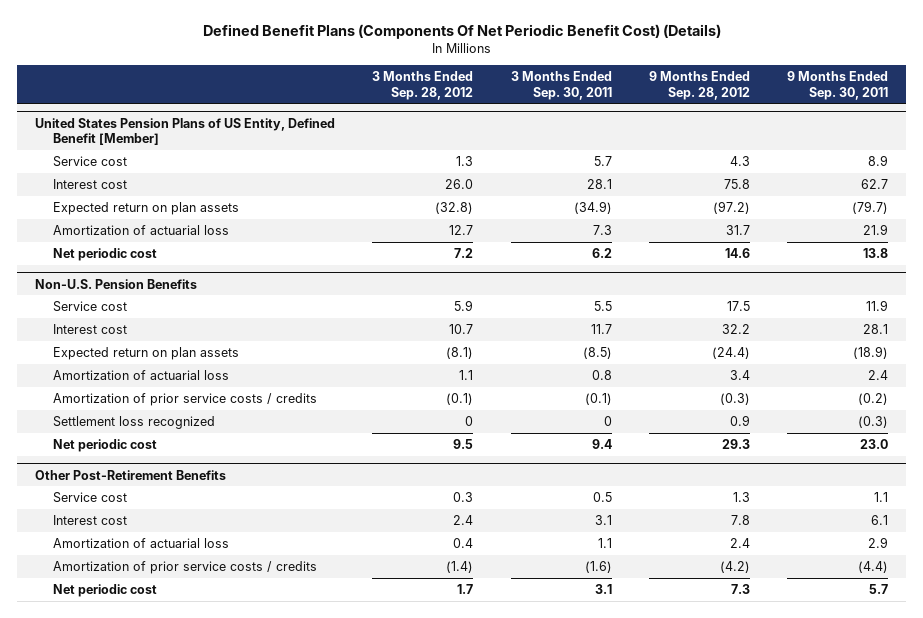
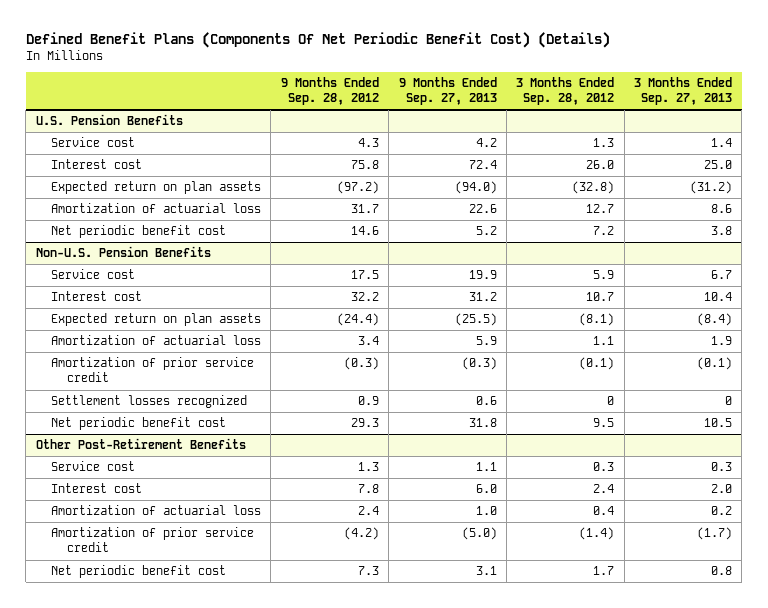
- | 3 Months Ended Sep. 28, 2012 | 3 Months Ended Sep. 30, 2011 | 9 Months Ended Sep. 28, 2012 | 9 Months Ended Sep. 30, 2011
+ | 9 Months Ended Sep. 28, 2012 | 9 Months Ended Sep. 27, 2013 | 3 Months Ended Sep. 28, 2012 | 3 Months Ended Sep. 27, 2013
- United States Pension Plans of US Entity, Defined Benefit [Member]
+ U.S. Pension Benefits
- Net periodic cost | 7.2 | 6.2 | 14.6 | 13.8
+ Net periodic benefit cost | 14.6 | 5.2 | 7.2 | 3.8
@ Non-U.S. Pension Benefits
- Amortization of prior service costs / credits | (0.1) | (0.1) | (0.3) | (0.2)
- Settlement loss recognized | 0 | 0 | 0.9 | (0.3)
- Net periodic cost | 9.5 | 9.4 | 29.3 | 23.0
+ Amortization of prior service credit | (0.3) | (0.3) | (0.1) | (0.1)
+ Settlement losses recognized | 0.9 | 0.6 | 0 | 0
+ Net periodic benefit cost | 29.3 | 31.8 | 9.5 | 10.5
@ Other Post-Retirement Benefits
- Amortization of prior service costs / credits | (1.4) | (1.6) | (4.2) | (4.4)
- Net periodic cost | 1.7 | 3.1 | 7.3 | 5.7
+ Amortization of prior service credit | (4.2) | (5.0) | (1.4) | (1.7)
+ Net periodic benefit cost | 7.3 | 3.1 | 1.7 | 0.8

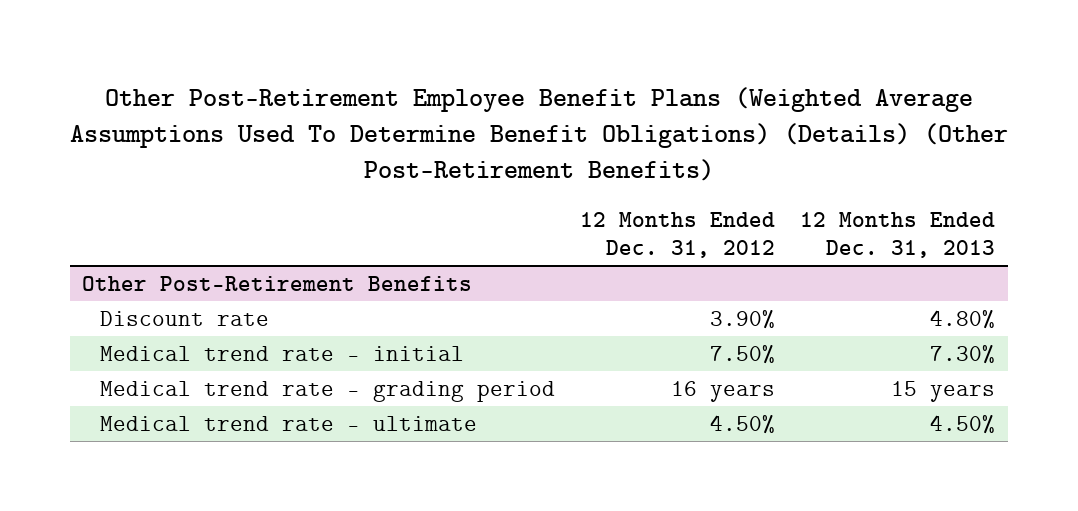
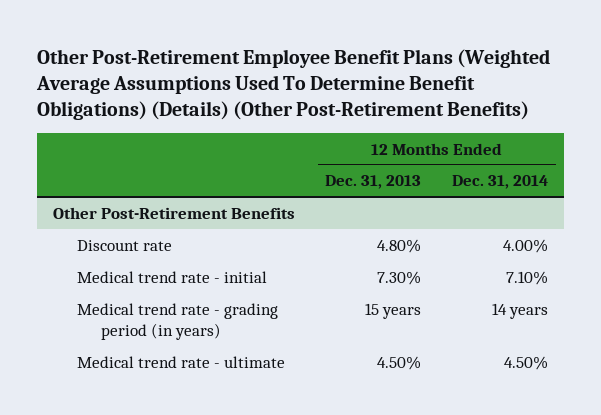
- | 12 Months Ended Dec. 31, 2012 | 12 Months Ended Dec. 31, 2013
+ | 12 Months Ended Dec. 31, 2013 | 12 Months Ended Dec. 31, 2014
@ Other Post-Retirement Benefits
- Medical trend rate - grading period | 16 years | 15 years
+ Medical trend rate - grading period (in years) | 15 years | 14 years

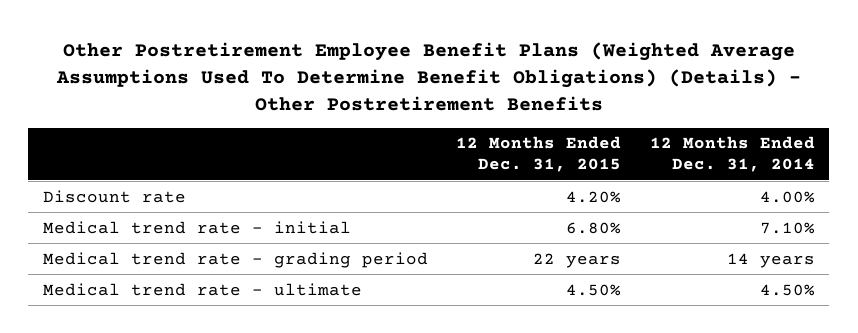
- Other Post-Retirement Employee Benefit Plans (Weighted Average Assumptions Used To Determine Benefit Obligations) (Details) (Other Post-Retirement Benefits)
+ Other Postretirement Employee Benefit Plans (Weighted Average Assumptions Used To Determine Benefit Obligations) (Details) - Other Postretirement Benefits
- | 12 Months Ended Dec. 31, 2013 | 12 Months Ended Dec. 31, 2014
+ | 12 Months Ended Dec. 31, 2015 | 12 Months Ended Dec. 31, 2014
- Other Post-Retirement Benefits
- Medical trend rate - grading period (in years) | 15 years | 14 years
+ Medical trend rate - grading period | 22 years | 14 years

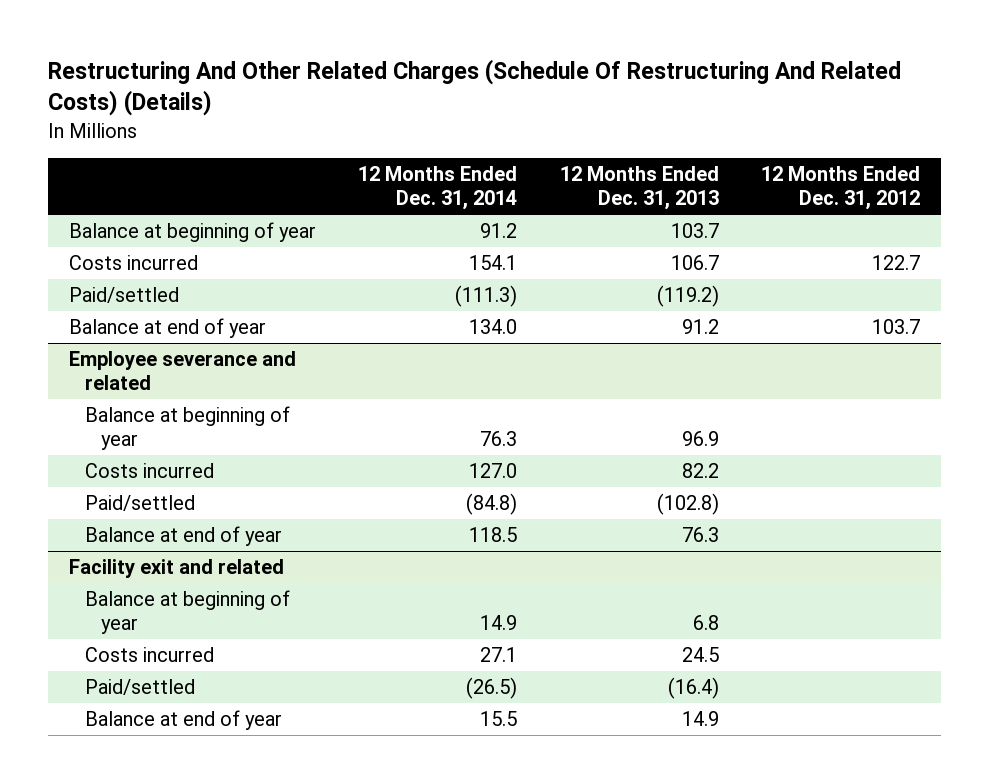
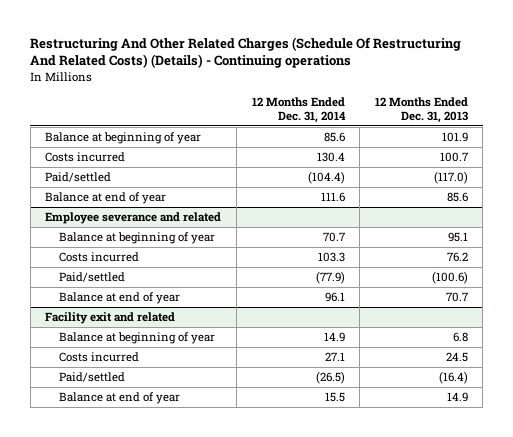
- Restructuring And Other Related Charges (Schedule Of Restructuring And Related Costs) (Details)
+ Restructuring And Other Related Charges (Schedule Of Restructuring And Related Costs) (Details) - Continuing operations
- | 12 Months Ended Dec. 31, 2014 | 12 Months Ended Dec. 31, 2013 | 12 Months Ended Dec. 31, 2012
+ | 12 Months Ended Dec. 31, 2014 | 12 Months Ended Dec. 31, 2013
- Balance at beginning of year | 91.2 | 103.7 |
- Costs incurred | 154.1 | 106.7 | 122.7
- Paid/settled | (111.3) | (119.2) |
- Balance at end of year | 134.0 | 91.2 | 103.7
+ Balance at beginning of year | 85.6 | 101.9
+ Costs incurred | 130.4 | 100.7
+ Paid/settled | (104.4) | (117.0)
+ Balance at end of year | 111.6 | 85.6
@ Employee severance and related
- Balance at beginning of year | 76.3 | 96.9 |
- Costs incurred | 127.0 | 82.2 |
- Paid/settled | (84.8) | (102.8) |
- Balance at end of year | 118.5 | 76.3 |
+ Balance at beginning of year | 70.7 | 95.1
+ Costs incurred | 103.3 | 76.2
+ Paid/settled | (77.9) | (100.6)
+ Balance at end of year | 96.1 | 70.7

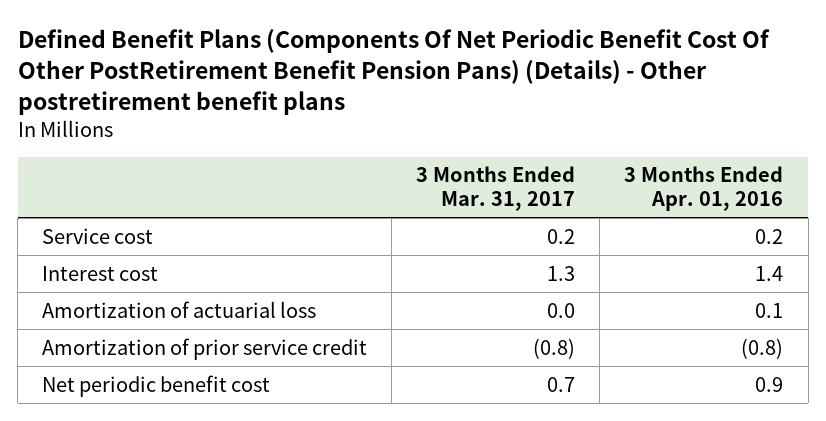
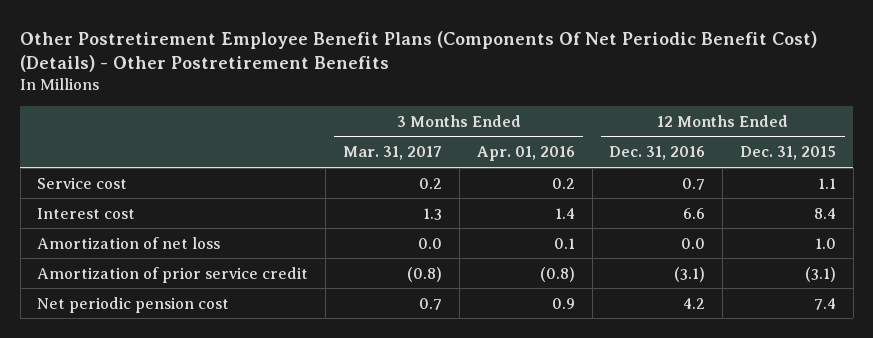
- Defined Benefit Plans (Components Of Net Periodic Benefit Cost Of Other PostRetirement Benefit Pension Pans) (Details) - Other postretirement benefit plans
+ Other Postretirement Employee Benefit Plans (Components Of Net Periodic Benefit Cost) (Details) - Other Postretirement Benefits
- | 3 Months Ended Mar. 31, 2017 | 3 Months Ended Apr. 01, 2016
+ | 3 Months Ended Mar. 31, 2017 | 3 Months Ended Apr. 01, 2016 | 12 Months Ended Dec. 31, 2016 | 12 Months Ended Dec. 31, 2015
- Amortization of actuarial loss | 0.0 | 0.1
+ Amortization of net loss | 0.0 | 0.1 | 0.0 | 1.0
- Net periodic benefit cost | 0.7 | 0.9
+ Net periodic pension cost | 0.7 | 0.9 | 4.2 | 7.4

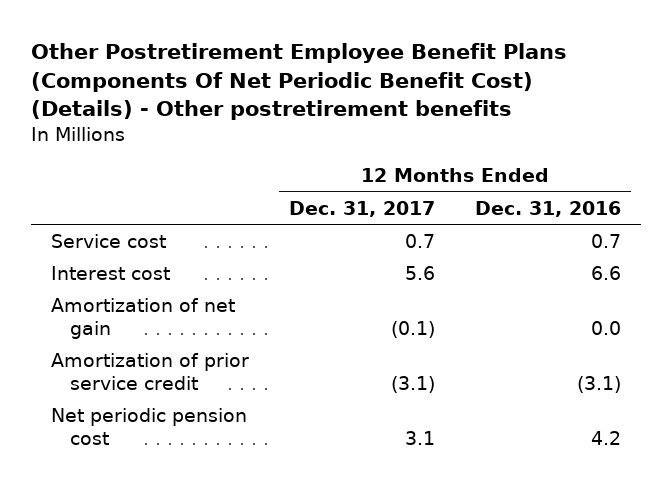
- Other Postretirement Employee Benefit Plans (Components Of Net Periodic Benefit Cost) (Details) - Other Postretirement Benefits
+ Other Postretirement Employee Benefit Plans (Components Of Net Periodic Benefit Cost) (Details) - Other postretirement benefits
- | 3 Months Ended Mar. 31, 2017 | 3 Months Ended Apr. 01, 2016 | 12 Months Ended Dec. 31, 2016 | 12 Months Ended Dec. 31, 2015
+ | 12 Months Ended Dec. 31, 2017 | 12 Months Ended Dec. 31, 2016
- Amortization of net loss | 0.0 | 0.1 | 0.0 | 1.0
+ Amortization of net gain | (0.1) | 0.0

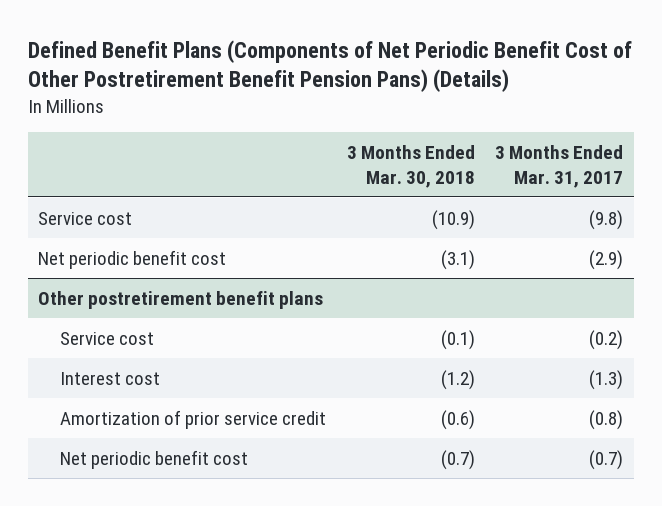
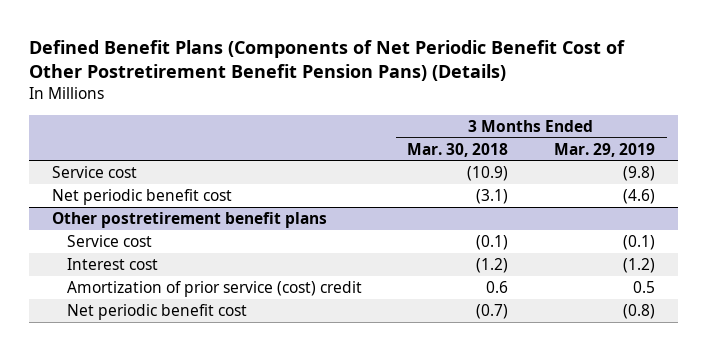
- | 3 Months Ended Mar. 30, 2018 | 3 Months Ended Mar. 31, 2017
+ | 3 Months Ended Mar. 30, 2018 | 3 Months Ended Mar. 29, 2019
@ Other postretirement benefit plans
- Amortization of prior service credit | (0.6) | (0.8)
+ Amortization of prior service (cost) credit | 0.6 | 0.5

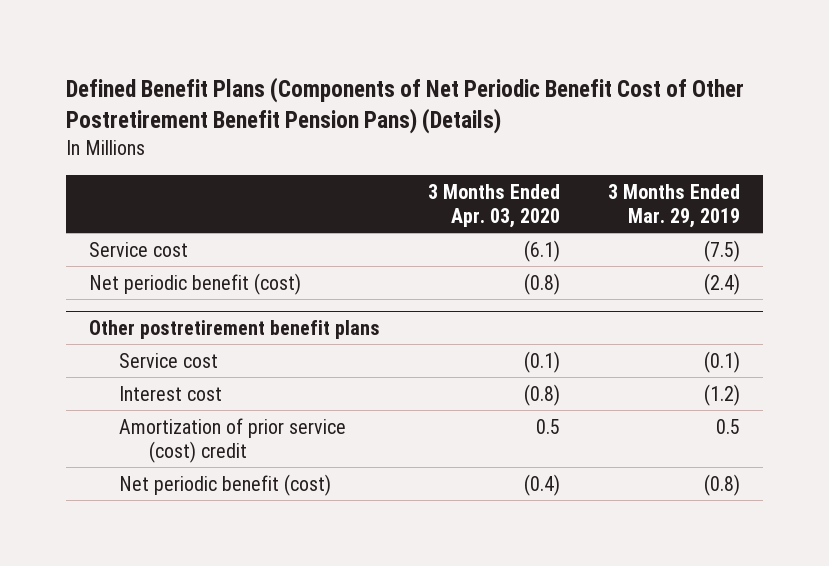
- | 3 Months Ended Mar. 30, 2018 | 3 Months Ended Mar. 29, 2019
+ | 3 Months Ended Apr. 03, 2020 | 3 Months Ended Mar. 29, 2019
- Service cost | (10.9) | (9.8)
- Net periodic benefit cost | (3.1) | (4.6)
+ Service cost | (6.1) | (7.5)
+ Net periodic benefit (cost) | (0.8) | (2.4)
@ Other postretirement benefit plans
- Net periodic benefit cost | (0.7) | (0.8)
+ Net periodic benefit (cost) | (0.4) | (0.8)

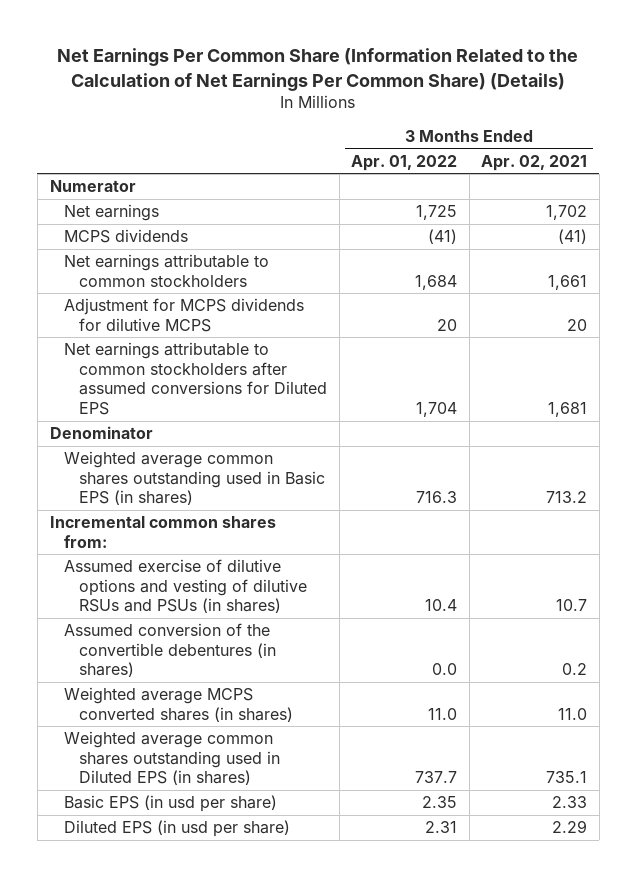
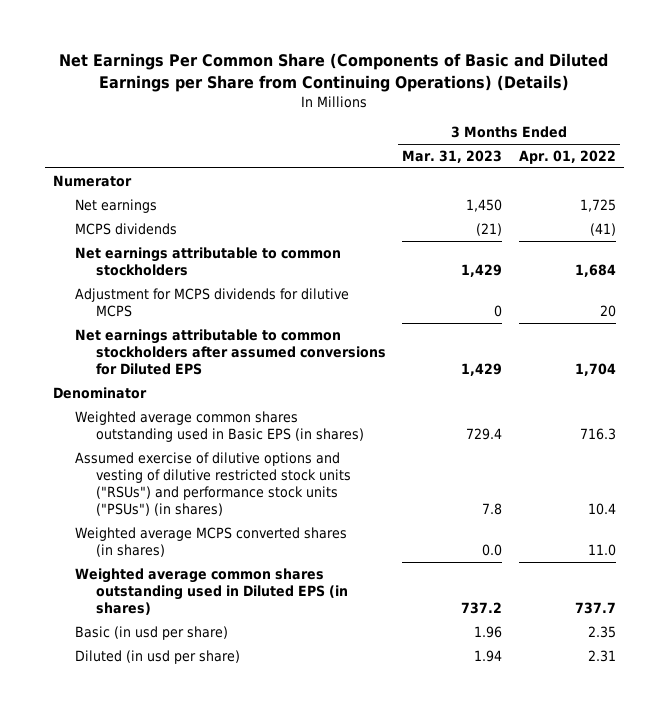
- Net Earnings Per Common Share (Information Related to the Calculation of Net Earnings Per Common Share) (Details)
+ Net Earnings Per Common Share (Components of Basic and Diluted Earnings per Share from Continuing Operations) (Details)
- | 3 Months Ended Apr. 01, 2022 | 3 Months Ended Apr. 02, 2021
+ | 3 Months Ended Mar. 31, 2023 | 3 Months Ended Apr. 01, 2022
- Incremental common shares from:
- Assumed exercise of dilutive options and vesting of dilutive RSUs and PSUs (in shares) | 10.4 | 10.7
- Assumed conversion of the convertible debentures (in shares) | 0.0 | 0.2
+ Assumed exercise of dilutive options and vesting of dilutive restricted stock units ("RSUs") and performance stock units ("PSUs") (in shares) | 7.8 | 10.4
- Basic EPS (in usd per share) | 2.35 | 2.33
- Diluted EPS (in usd per share) | 2.31 | 2.29
+ Basic (in usd per share) | 1.96 | 2.35
+ Diluted (in usd per share) | 1.94 | 2.31

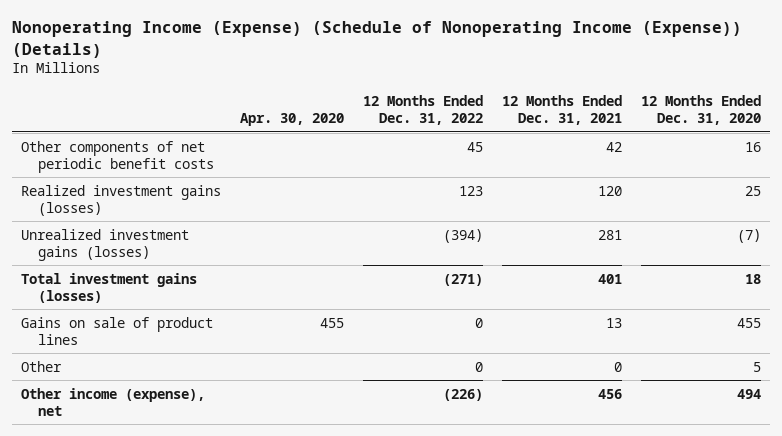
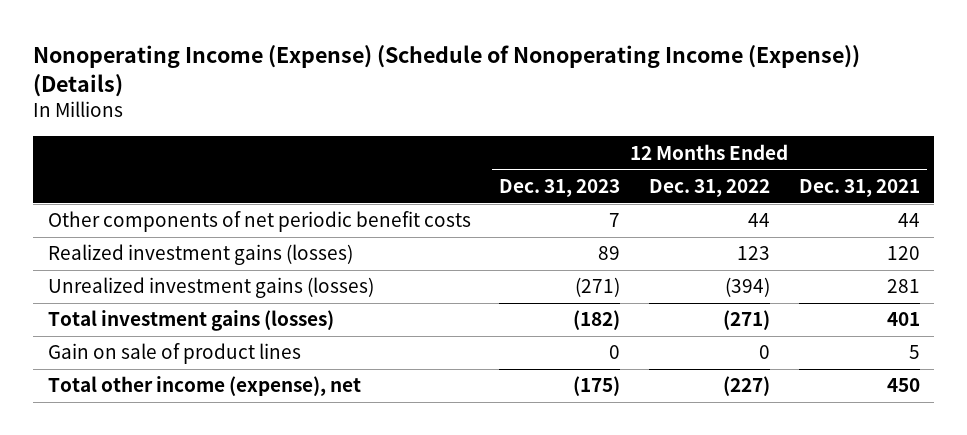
- | Apr. 30, 2020 | 12 Months Ended Dec. 31, 2022 | 12 Months Ended Dec. 31, 2021 | 12 Months Ended Dec. 31, 2020
+ | 12 Months Ended Dec. 31, 2023 | 12 Months Ended Dec. 31, 2022 | 12 Months Ended Dec. 31, 2021
- Other components of net periodic benefit costs | | 45 | 42 | 16
+ Other components of net periodic benefit costs | 7 | 44 | 44
- Gains on sale of product lines | 455 | 0 | 13 | 455
- Other | | 0 | 0 | 5
- Other income (expense), net | | (226) | 456 | 494
+ Gain on sale of product lines | 0 | 0 | 5
+ Total other income (expense), net | (175) | (227) | 450

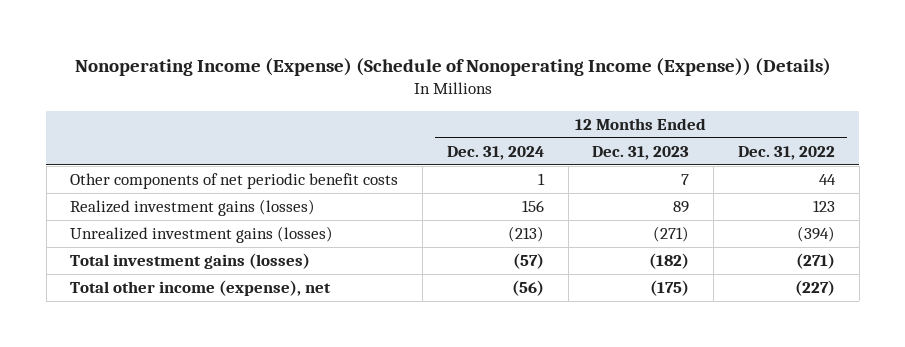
- | 12 Months Ended Dec. 31, 2023 | 12 Months Ended Dec. 31, 2022 | 12 Months Ended Dec. 31, 2021
+ | 12 Months Ended Dec. 31, 2024 | 12 Months Ended Dec. 31, 2023 | 12 Months Ended Dec. 31, 2022
- Gain on sale of product lines | 0 | 0 | 5

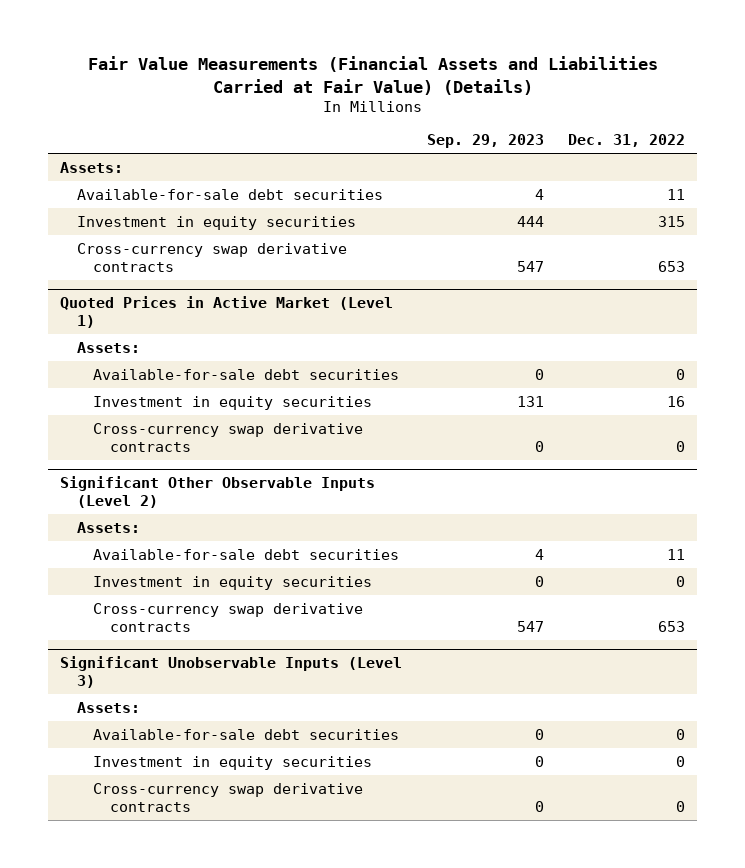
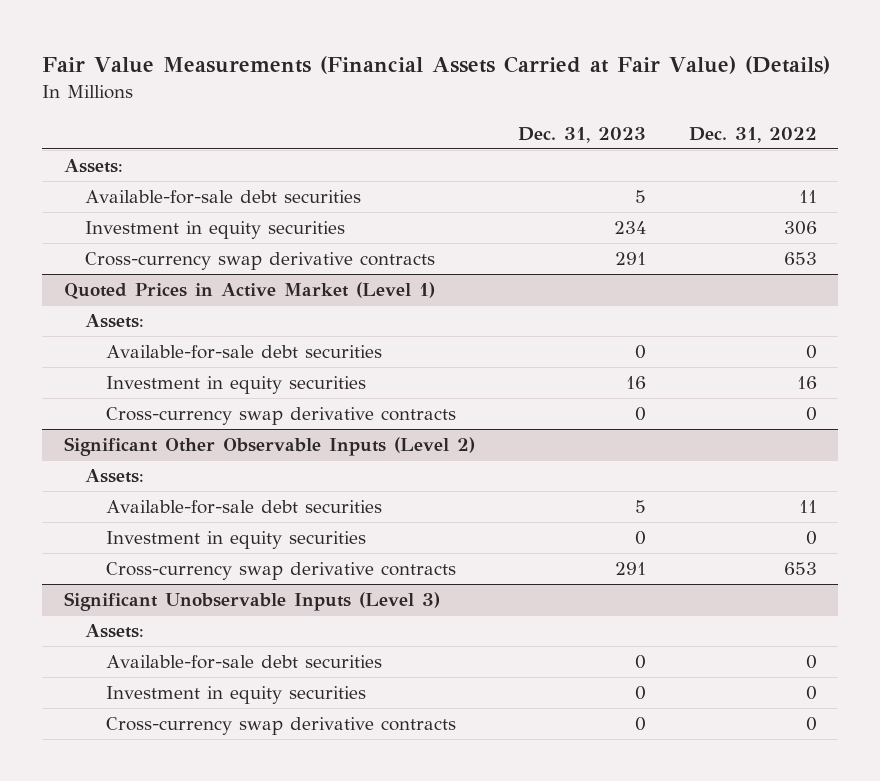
- Fair Value Measurements (Financial Assets and Liabilities Carried at Fair Value) (Details)
+ Fair Value Measurements (Financial Assets Carried at Fair Value) (Details)
- | Sep. 29, 2023 | Dec. 31, 2022
+ | Dec. 31, 2023 | Dec. 31, 2022
- Investment in equity securities | 444 | 315
+ Investment in equity securities | 234 | 306

